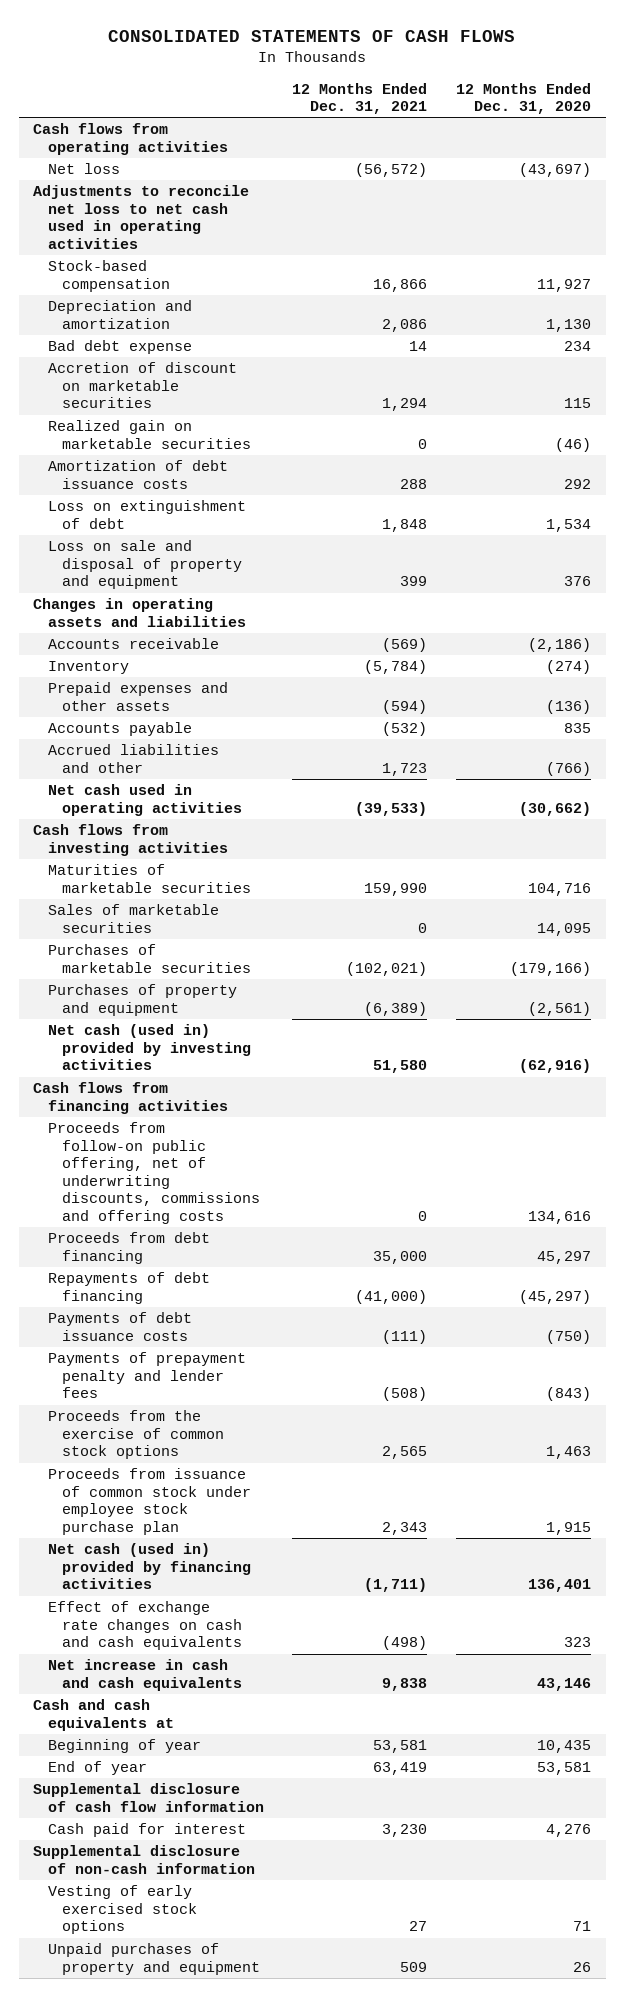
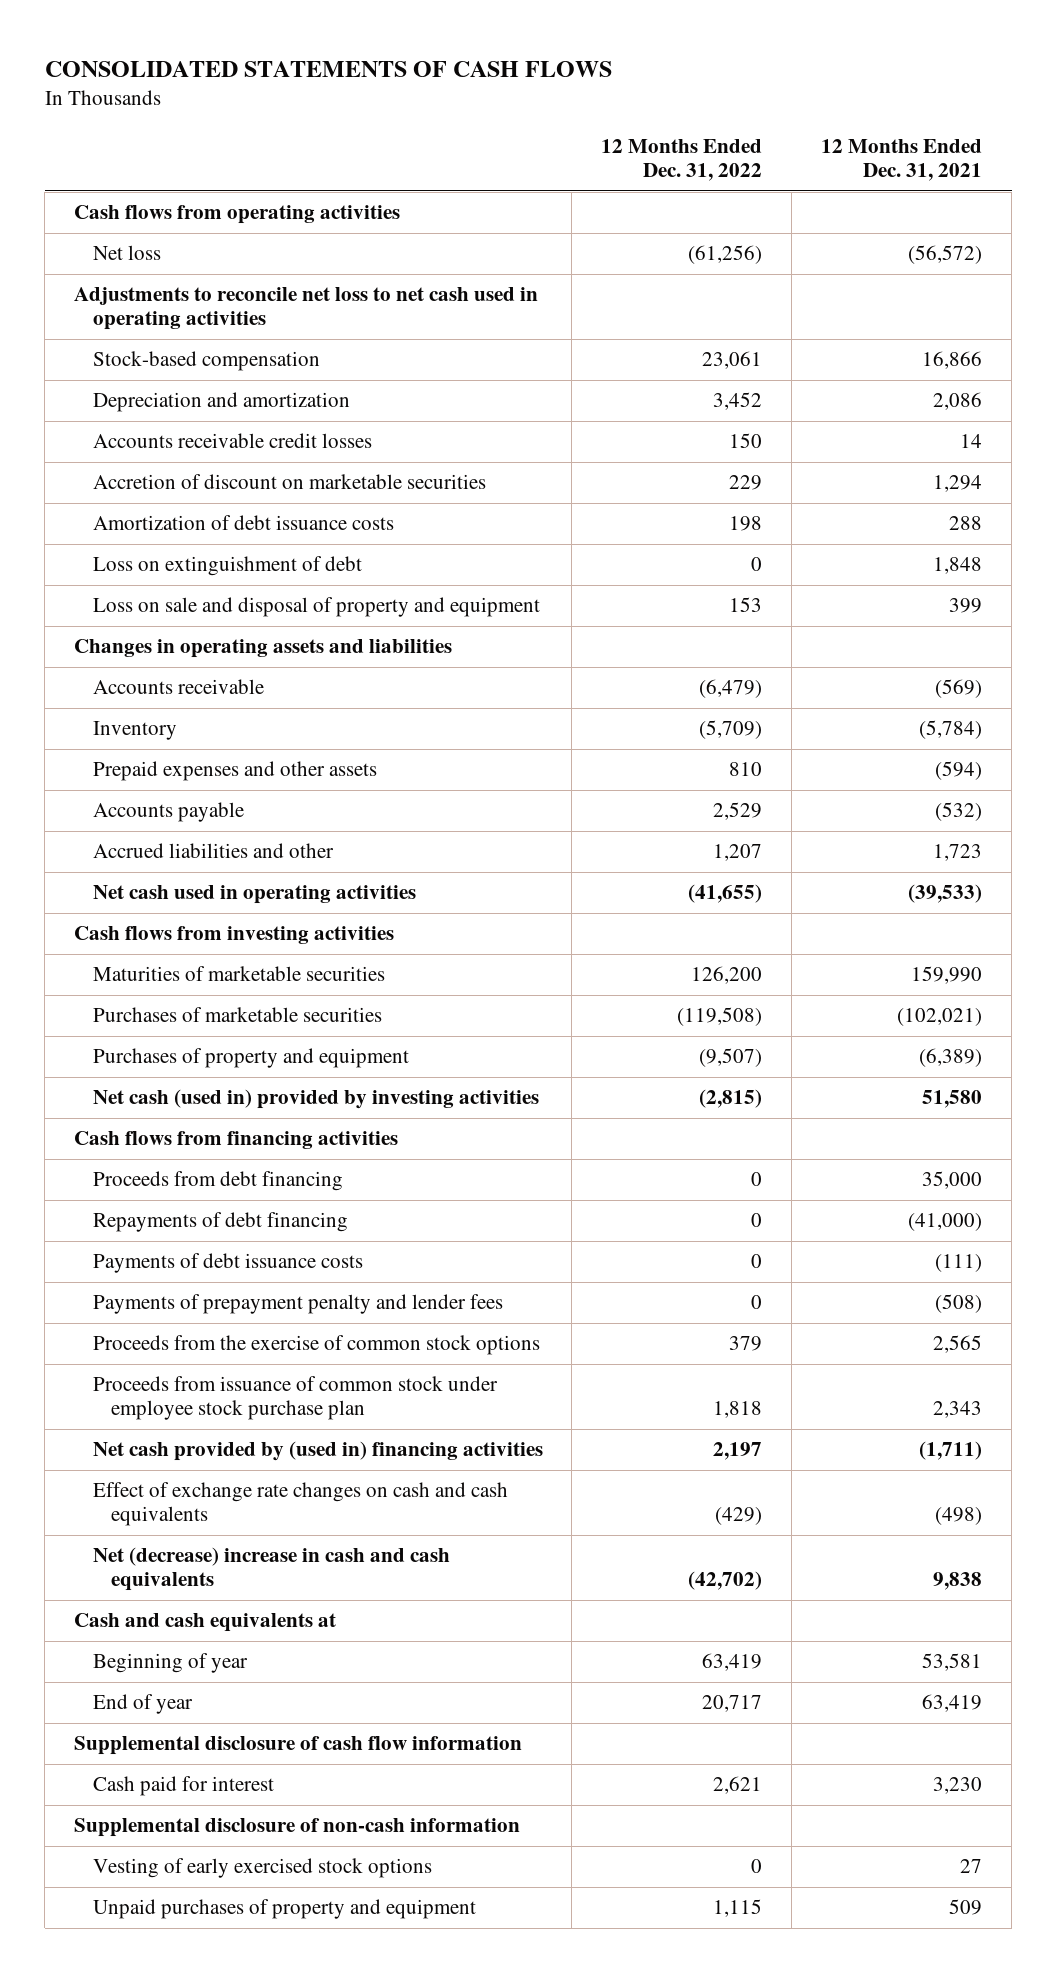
- | 12 Months Ended Dec. 31, 2021 | 12 Months Ended Dec. 31, 2020
+ | 12 Months Ended Dec. 31, 2022 | 12 Months Ended Dec. 31, 2021
- Bad debt expense | 14 | 234
+ Accounts receivable credit losses | 150 | 14
- Realized gain on marketable securities | 0 | (46)
- Sales of marketable securities | 0 | 14,095
- Proceeds from follow-on public offering, net of underwriting discounts, commissions and offering costs | 0 | 134,616
- Net cash (used in) provided by financing activities | (1,711) | 136,401
+ Net cash provided by (used in) financing activities | 2,197 | (1,711)
- Net increase in cash and cash equivalents | 9,838 | 43,146
+ Net (decrease) increase in cash and cash equivalents | (42,702) | 9,838

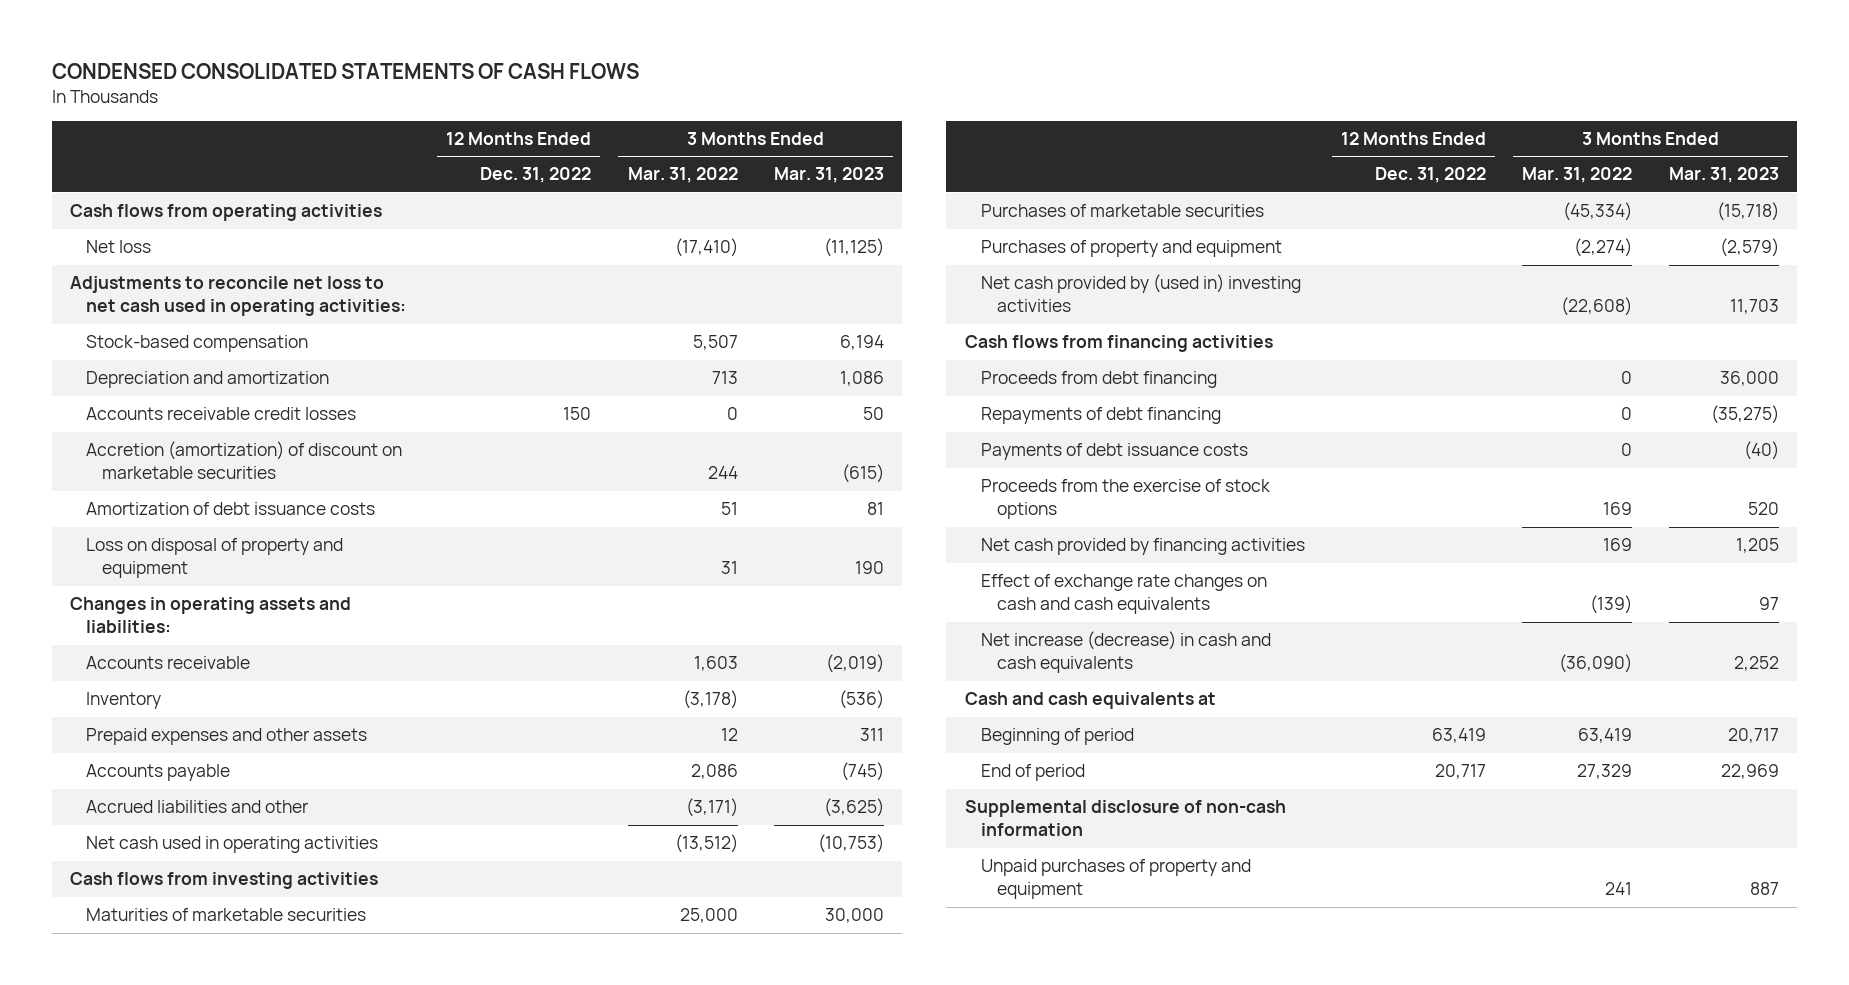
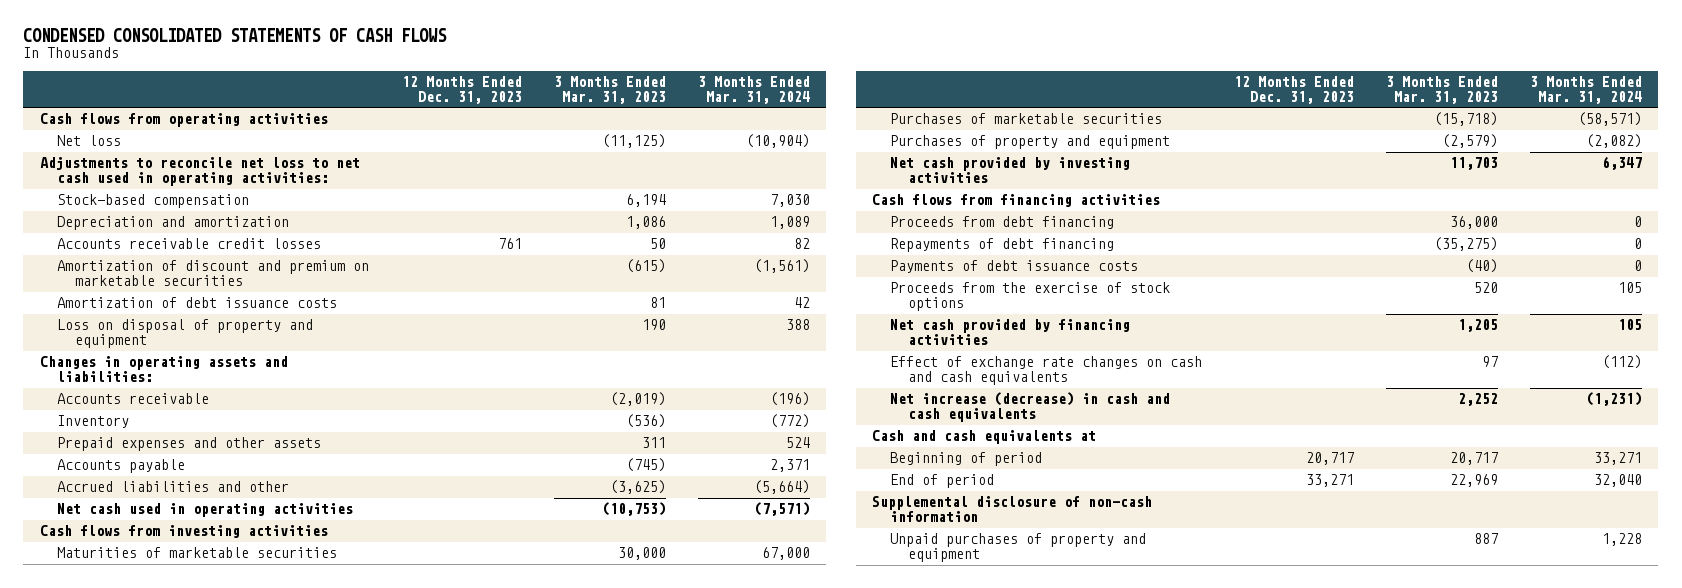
- | 12 Months Ended Dec. 31, 2022 | 3 Months Ended Mar. 31, 2022 | 3 Months Ended Mar. 31, 2023
+ | 12 Months Ended Dec. 31, 2023 | 3 Months Ended Mar. 31, 2023 | 3 Months Ended Mar. 31, 2024
- Accretion (amortization) of discount on marketable securities | | 244 | (615)
+ Amortization of discount and premium on marketable securities | | (615) | (1,561)
- Net cash provided by (used in) investing activities | | (22,608) | 11,703
+ Net cash provided by investing activities | | 11,703 | 6,347

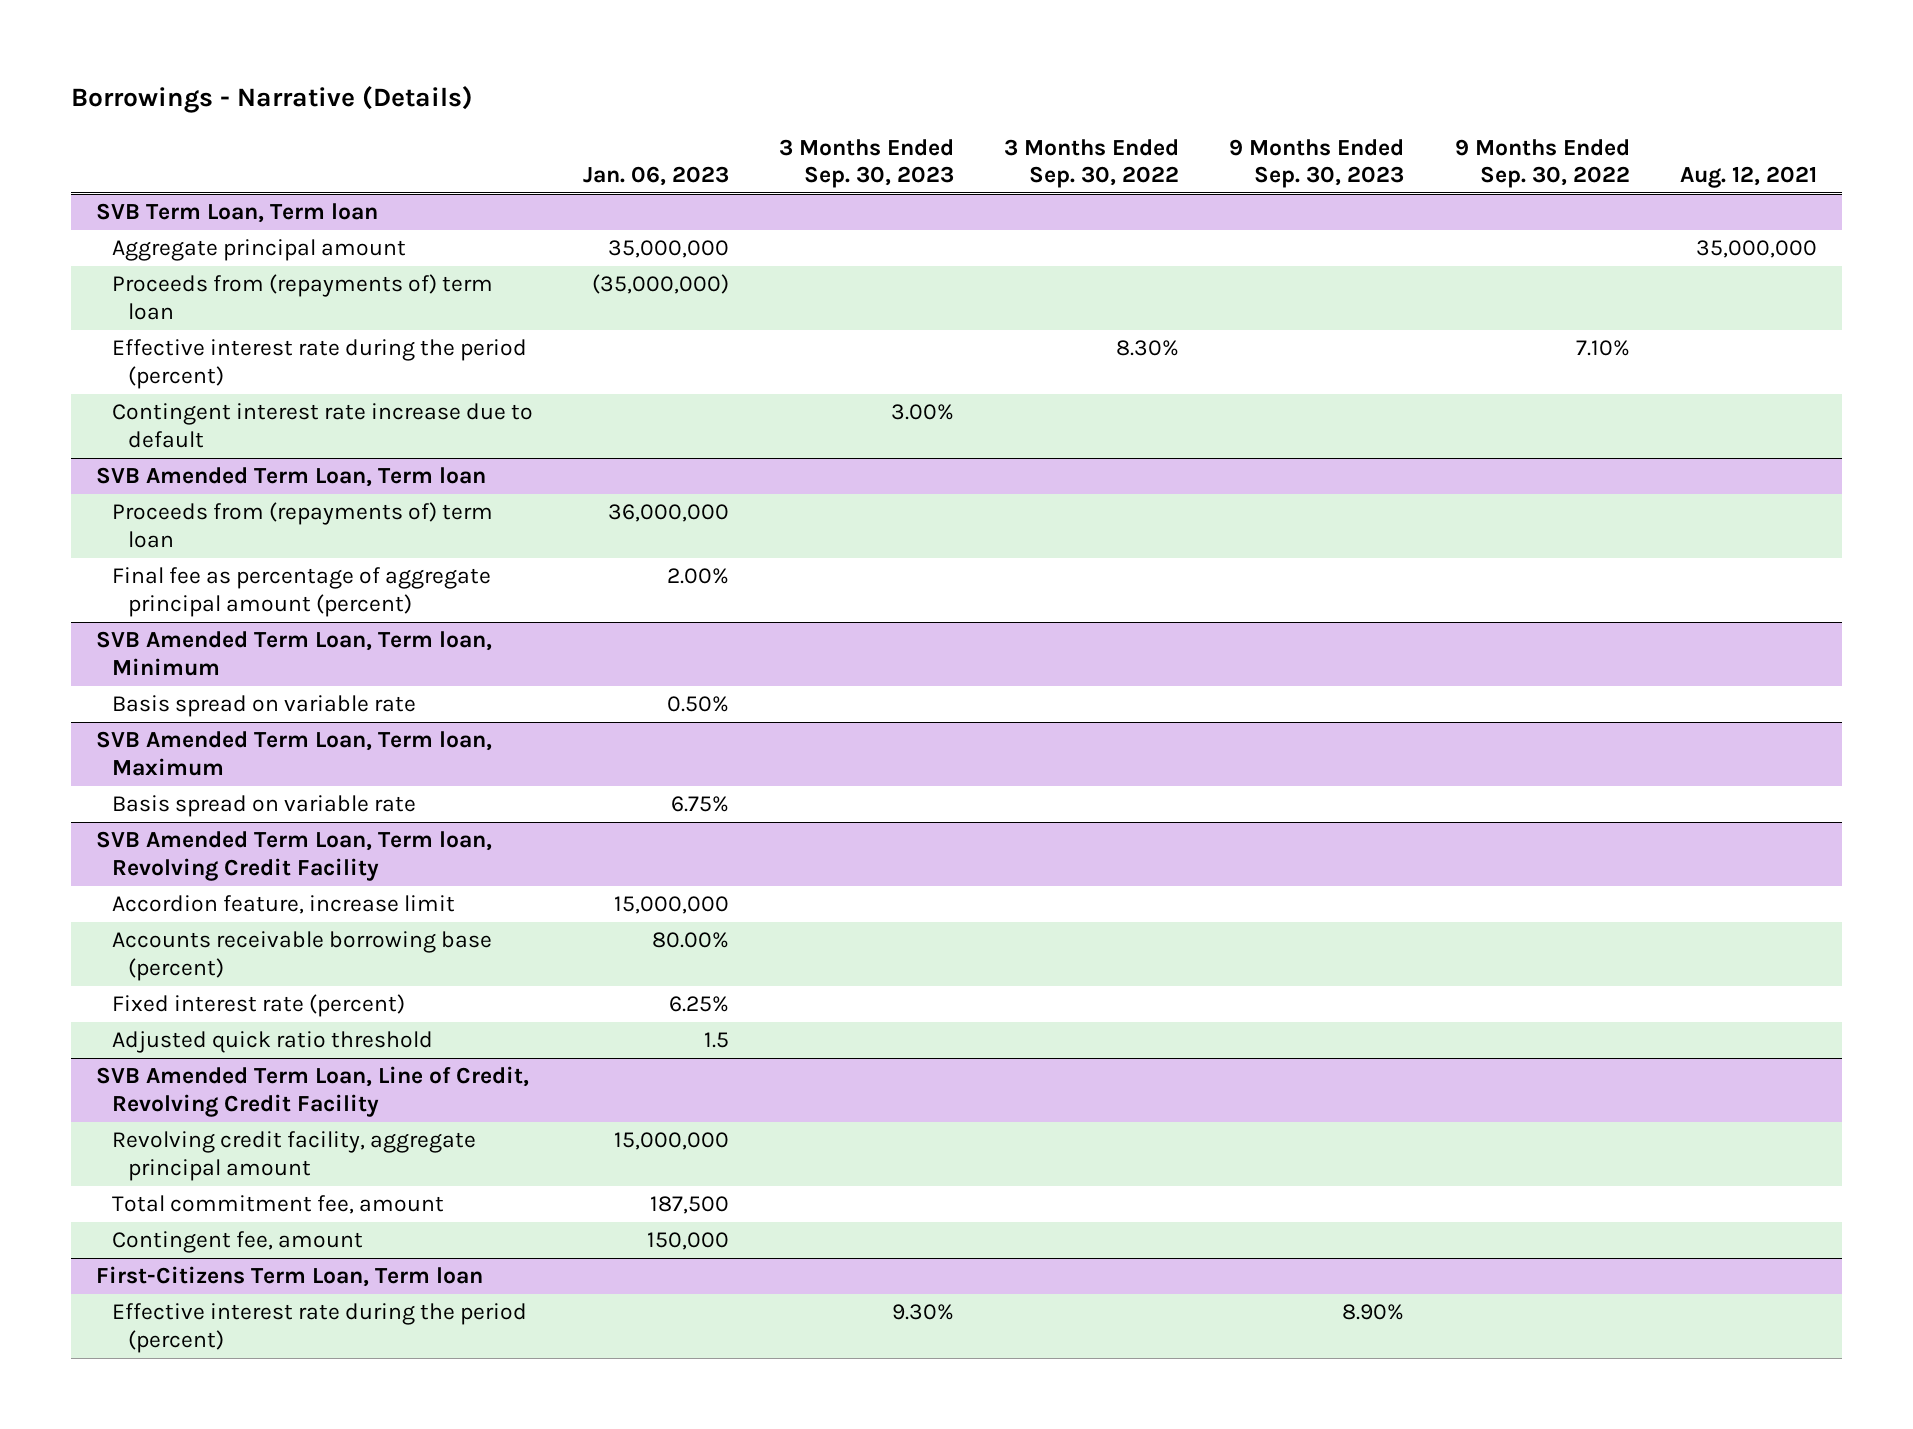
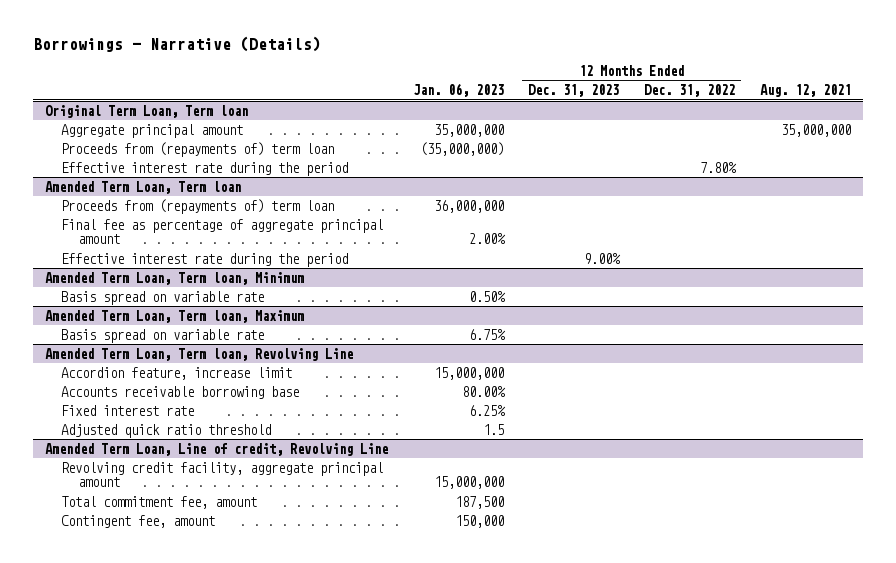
- | Jan. 06, 2023 | 3 Months Ended Sep. 30, 2023 | 3 Months Ended Sep. 30, 2022 | 9 Months Ended Sep. 30, 2023 | 9 Months Ended Sep. 30, 2022 | Aug. 12, 2021
+ | Jan. 06, 2023 | 12 Months Ended Dec. 31, 2023 | 12 Months Ended Dec. 31, 2022 | Aug. 12, 2021
- SVB Term Loan, Term loan
+ Original Term Loan, Term loan
- Effective interest rate during the period (percent) | | | 8.30% | | 7.10% |
- Contingent interest rate increase due to default | | 3.00% | | | |
- SVB Amended Term Loan, Term loan
+ Effective interest rate during the period | | | 7.80% |
+ Amended Term Loan, Term loan
- Final fee as percentage of aggregate principal amount (percent) | 2.00% | | | | |
- SVB Amended Term Loan, Term loan, Minimum
+ Final fee as percentage of aggregate principal amount | 2.00% | | |
+ Effective interest rate during the period | | 9.00% | |
+ Amended Term Loan, Term loan, Minimum
- SVB Amended Term Loan, Term loan, Maximum
+ Amended Term Loan, Term loan, Maximum
- SVB Amended Term Loan, Term loan, Revolving Credit Facility
+ Amended Term Loan, Term loan, Revolving Line
- Accounts receivable borrowing base (percent) | 80.00% | | | | |
- Fixed interest rate (percent) | 6.25% | | | | |
+ Accounts receivable borrowing base | 80.00% | | |
+ Fixed interest rate | 6.25% | | |
- SVB Amended Term Loan, Line of Credit, Revolving Credit Facility
+ Amended Term Loan, Line of credit, Revolving Line
- First-Citizens Term Loan, Term loan
- Effective interest rate during the period (percent) | | 9.30% | | 8.90% | |

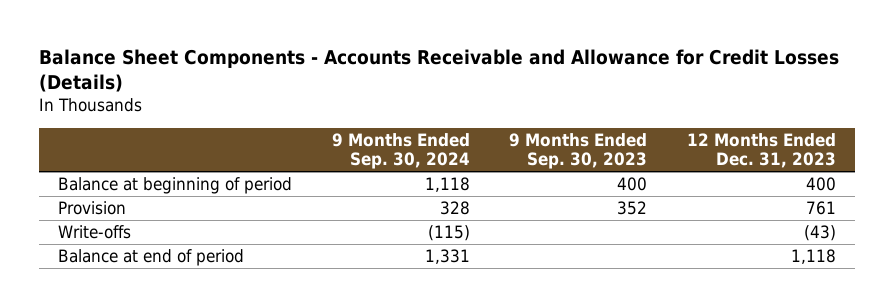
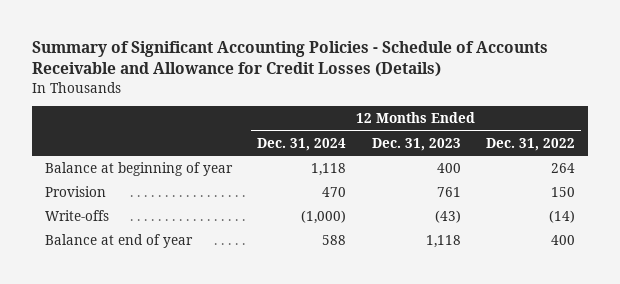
- Balance Sheet Components - Accounts Receivable and Allowance for Credit Losses (Details)
+ Summary of Significant Accounting Policies - Schedule of Accounts Receivable and Allowance for Credit Losses (Details)
- | 9 Months Ended Sep. 30, 2024 | 9 Months Ended Sep. 30, 2023 | 12 Months Ended Dec. 31, 2023
+ | 12 Months Ended Dec. 31, 2024 | 12 Months Ended Dec. 31, 2023 | 12 Months Ended Dec. 31, 2022
- Balance at beginning of period | 1,118 | 400 | 400
+ Balance at beginning of year | 1,118 | 400 | 264
- Balance at end of period | 1,331 | | 1,118
+ Balance at end of year | 588 | 1,118 | 400

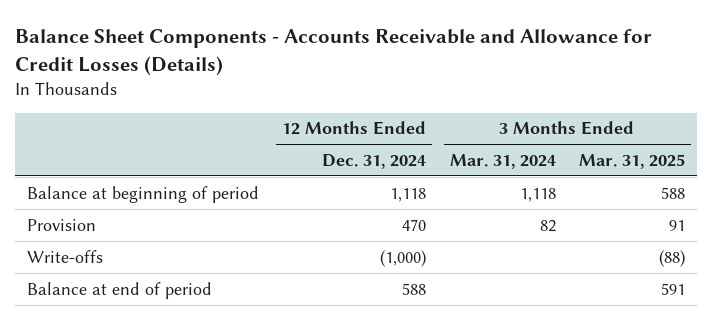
- Summary of Significant Accounting Policies - Schedule of Accounts Receivable and Allowance for Credit Losses (Details)
+ Balance Sheet Components - Accounts Receivable and Allowance for Credit Losses (Details)
- | 12 Months Ended Dec. 31, 2024 | 12 Months Ended Dec. 31, 2023 | 12 Months Ended Dec. 31, 2022
+ | 12 Months Ended Dec. 31, 2024 | 3 Months Ended Mar. 31, 2024 | 3 Months Ended Mar. 31, 2025
- Balance at beginning of year | 1,118 | 400 | 264
+ Balance at beginning of period | 1,118 | 1,118 | 588
- Balance at end of year | 588 | 1,118 | 400
+ Balance at end of period | 588 | | 591

